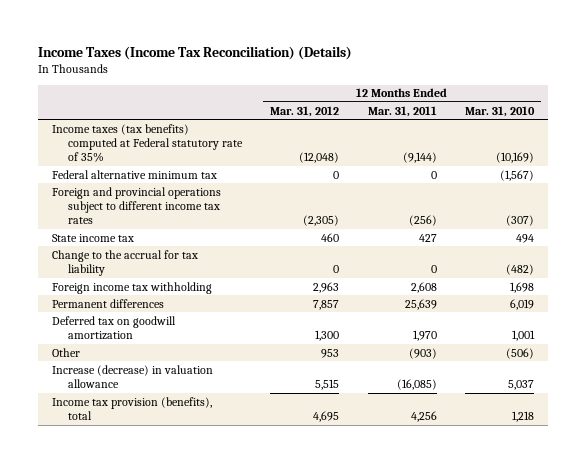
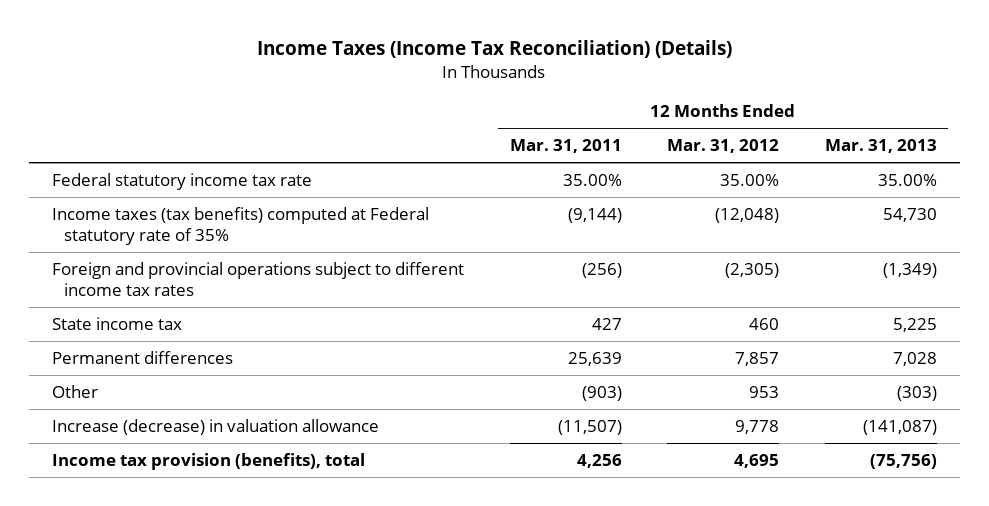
- | 12 Months Ended Mar. 31, 2012 | 12 Months Ended Mar. 31, 2011 | 12 Months Ended Mar. 31, 2010
+ | 12 Months Ended Mar. 31, 2011 | 12 Months Ended Mar. 31, 2012 | 12 Months Ended Mar. 31, 2013
+ Federal statutory income tax rate | 35.00% | 35.00% | 35.00%
- Federal alternative minimum tax | 0 | 0 | (1,567)
- Change to the accrual for tax liability | 0 | 0 | (482)
- Foreign income tax withholding | 2,963 | 2,608 | 1,698
- Deferred tax on goodwill amortization | 1,300 | 1,970 | 1,001
- Increase (decrease) in valuation allowance | 5,515 | (16,085) | 5,037
+ Increase (decrease) in valuation allowance | (11,507) | 9,778 | (141,087)

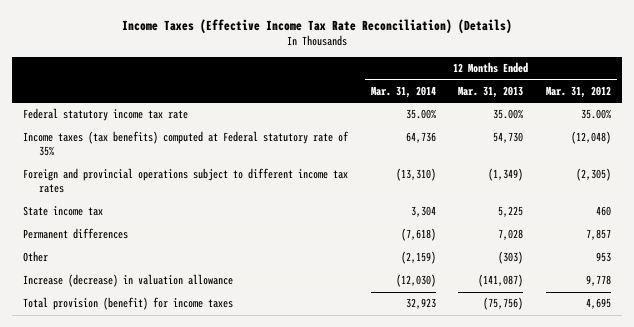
- Income Taxes (Income Tax Reconciliation) (Details)
+ Income Taxes (Effective Income Tax Rate Reconciliation) (Details)
- | 12 Months Ended Mar. 31, 2011 | 12 Months Ended Mar. 31, 2012 | 12 Months Ended Mar. 31, 2013
+ | 12 Months Ended Mar. 31, 2014 | 12 Months Ended Mar. 31, 2013 | 12 Months Ended Mar. 31, 2012
- Income tax provision (benefits), total | 4,256 | 4,695 | (75,756)
+ Total provision (benefit) for income taxes | 32,923 | (75,756) | 4,695

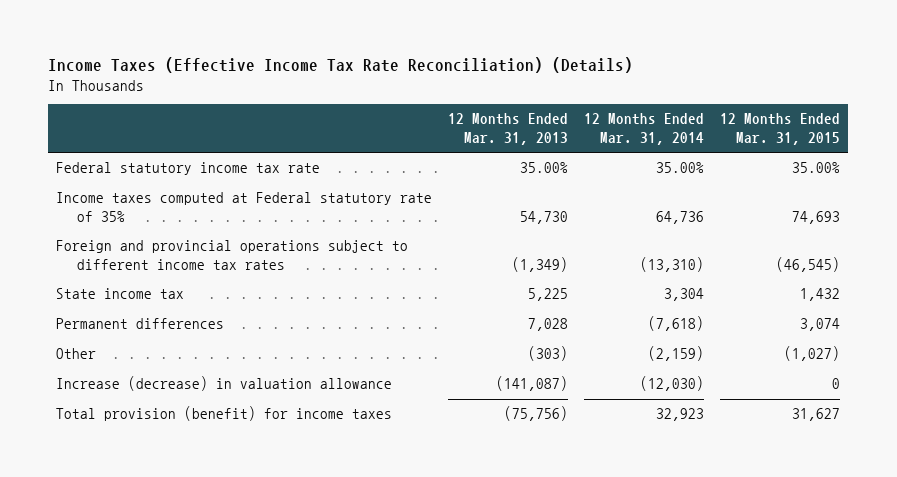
- | 12 Months Ended Mar. 31, 2014 | 12 Months Ended Mar. 31, 2013 | 12 Months Ended Mar. 31, 2012
+ | 12 Months Ended Mar. 31, 2013 | 12 Months Ended Mar. 31, 2014 | 12 Months Ended Mar. 31, 2015
- Income taxes (tax benefits) computed at Federal statutory rate of 35% | 64,736 | 54,730 | (12,048)
+ Income taxes computed at Federal statutory rate of 35% | 54,730 | 64,736 | 74,693

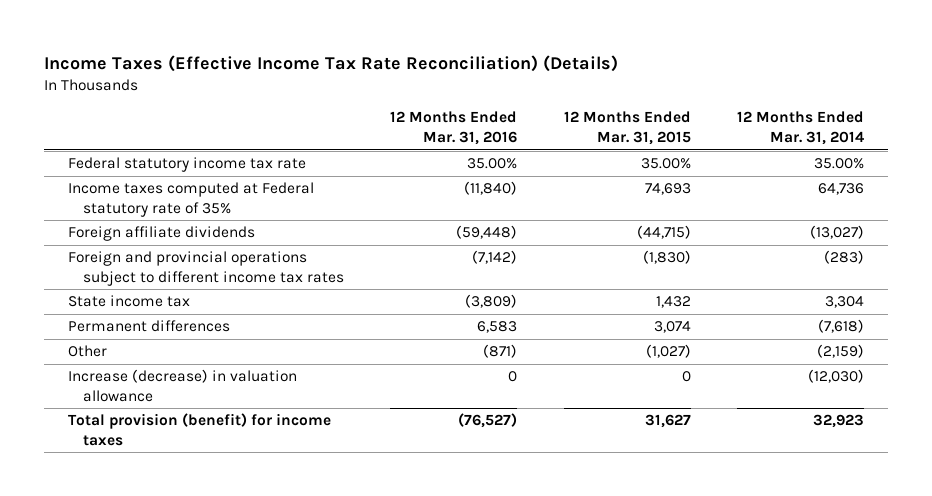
- | 12 Months Ended Mar. 31, 2013 | 12 Months Ended Mar. 31, 2014 | 12 Months Ended Mar. 31, 2015
+ | 12 Months Ended Mar. 31, 2016 | 12 Months Ended Mar. 31, 2015 | 12 Months Ended Mar. 31, 2014
- Foreign and provincial operations subject to different income tax rates | (1,349) | (13,310) | (46,545)
+ Foreign affiliate dividends | (59,448) | (44,715) | (13,027)
+ Foreign and provincial operations subject to different income tax rates | (7,142) | (1,830) | (283)

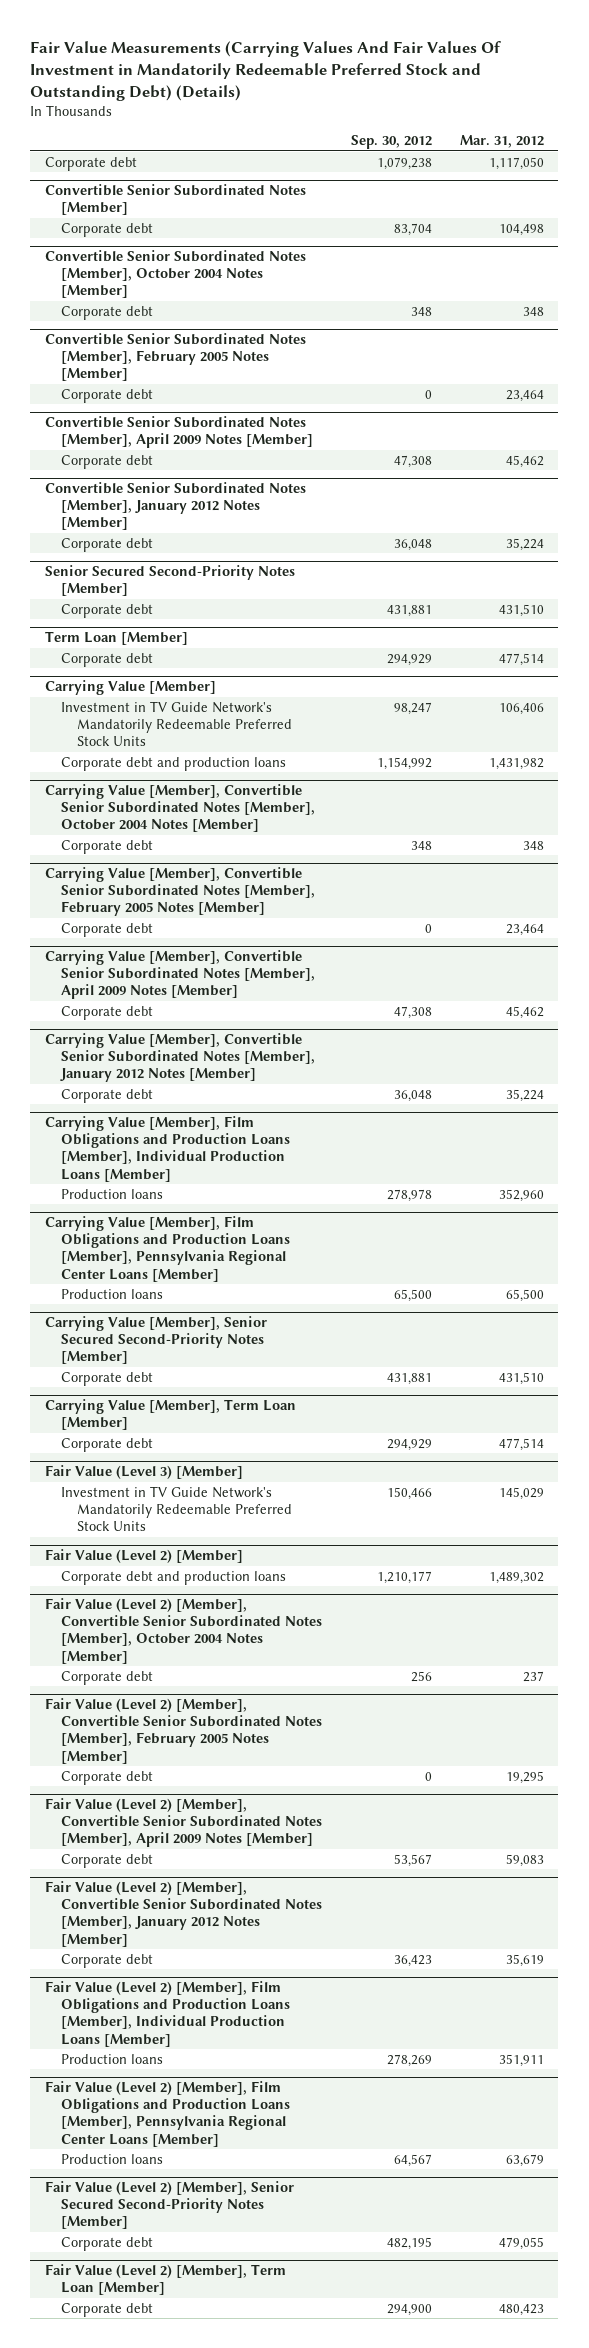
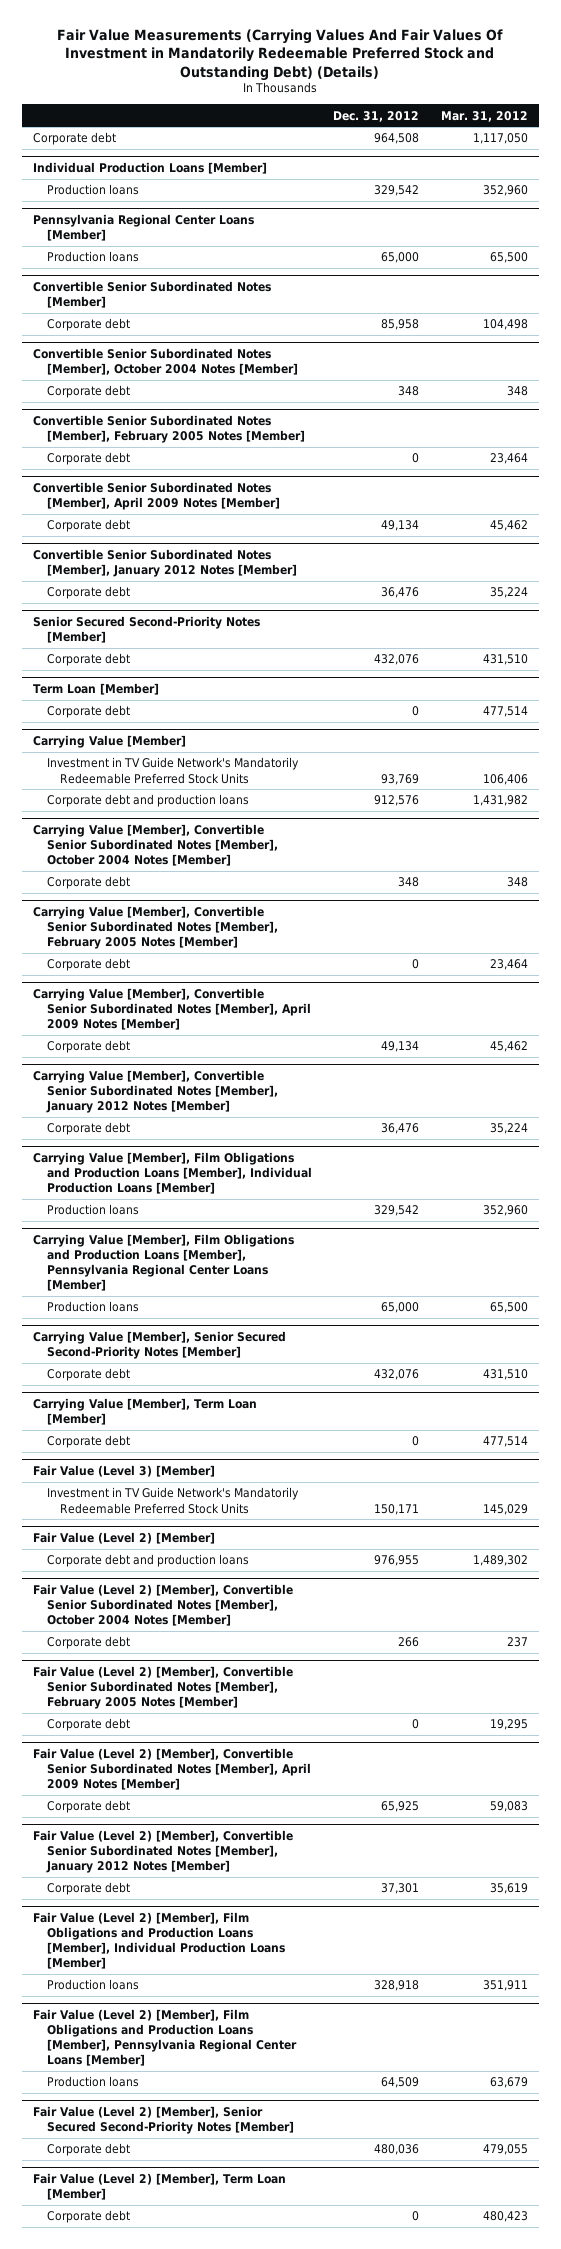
- | Sep. 30, 2012 | Mar. 31, 2012
+ | Dec. 31, 2012 | Mar. 31, 2012
+ Individual Production Loans [Member]
+ Production loans | 329,542 | 352,960
+ Pennsylvania Regional Center Loans [Member]
+ Production loans | 65,000 | 65,500

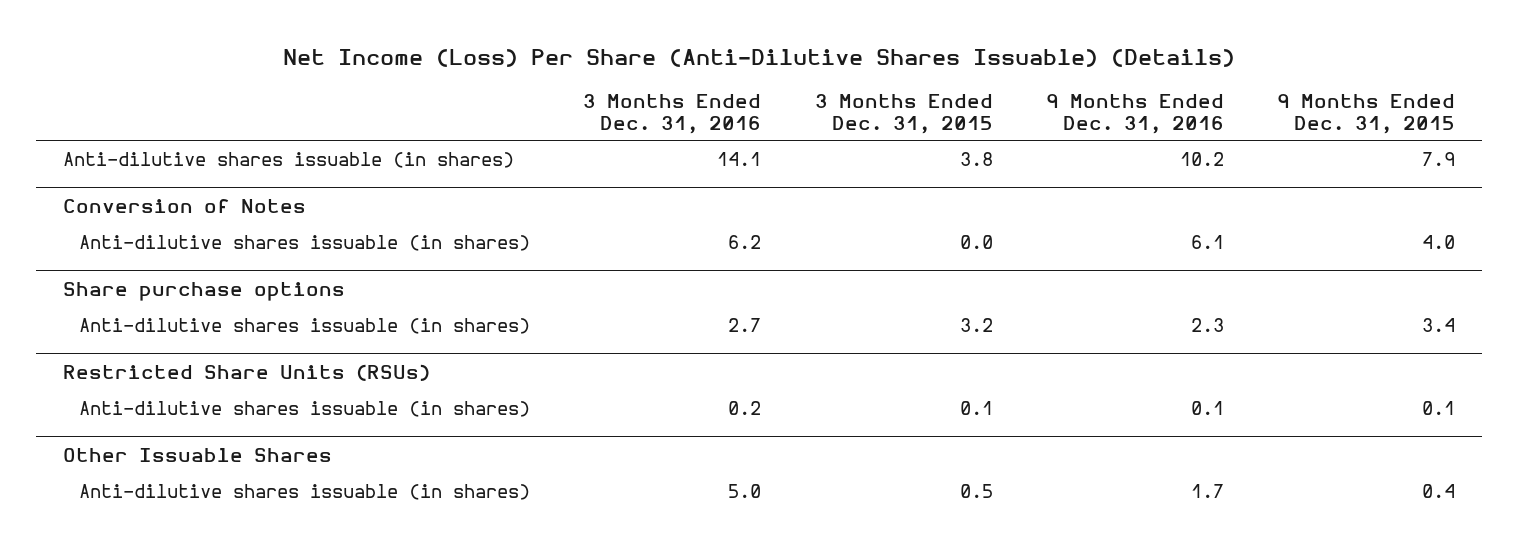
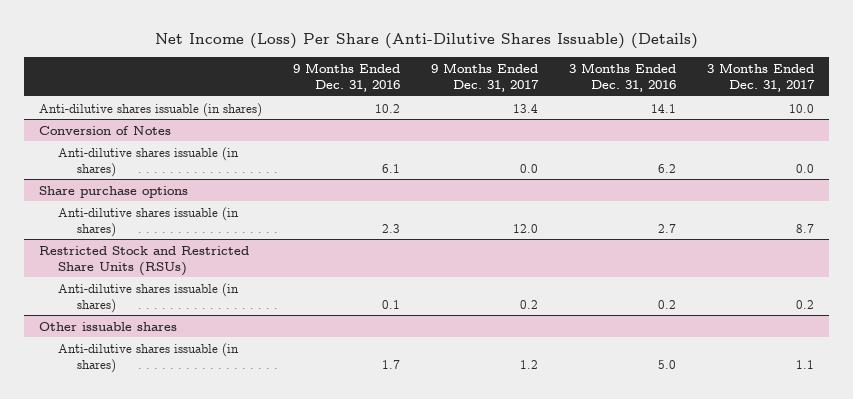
- | 3 Months Ended Dec. 31, 2016 | 3 Months Ended Dec. 31, 2015 | 9 Months Ended Dec. 31, 2016 | 9 Months Ended Dec. 31, 2015
+ | 9 Months Ended Dec. 31, 2016 | 9 Months Ended Dec. 31, 2017 | 3 Months Ended Dec. 31, 2016 | 3 Months Ended Dec. 31, 2017
- Restricted Share Units (RSUs)
+ Restricted Stock and Restricted Share Units (RSUs)
- Other Issuable Shares
+ Other issuable shares

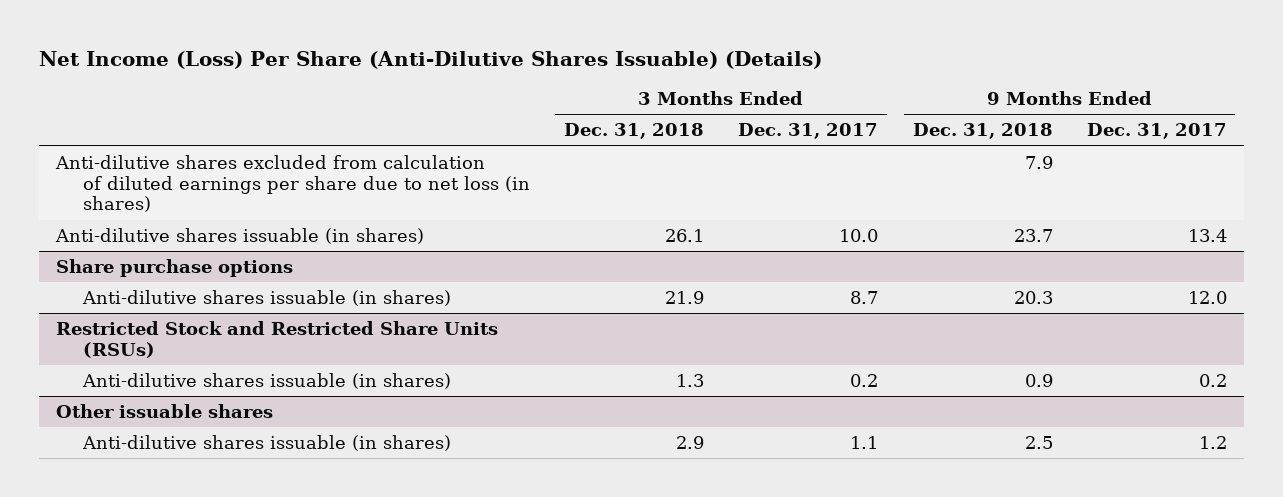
- | 9 Months Ended Dec. 31, 2016 | 9 Months Ended Dec. 31, 2017 | 3 Months Ended Dec. 31, 2016 | 3 Months Ended Dec. 31, 2017
+ | 3 Months Ended Dec. 31, 2018 | 3 Months Ended Dec. 31, 2017 | 9 Months Ended Dec. 31, 2018 | 9 Months Ended Dec. 31, 2017
+ Anti-dilutive shares excluded from calculation of diluted earnings per share due to net loss (in shares) | | | 7.9 |
- Conversion of Notes
- Anti-dilutive shares issuable (in shares) | 6.1 | 0.0 | 6.2 | 0.0

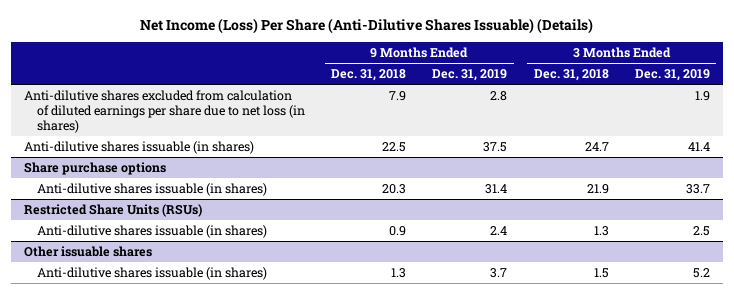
- | 3 Months Ended Dec. 31, 2018 | 3 Months Ended Dec. 31, 2017 | 9 Months Ended Dec. 31, 2018 | 9 Months Ended Dec. 31, 2017
+ | 9 Months Ended Dec. 31, 2018 | 9 Months Ended Dec. 31, 2019 | 3 Months Ended Dec. 31, 2018 | 3 Months Ended Dec. 31, 2019
- Anti-dilutive shares issuable (in shares) | 26.1 | 10.0 | 23.7 | 13.4
+ Anti-dilutive shares issuable (in shares) | 22.5 | 37.5 | 24.7 | 41.4
- Restricted Stock and Restricted Share Units (RSUs)
+ Restricted Share Units (RSUs)
@ Other issuable shares
- Anti-dilutive shares issuable (in shares) | 2.9 | 1.1 | 2.5 | 1.2
+ Anti-dilutive shares issuable (in shares) | 1.3 | 3.7 | 1.5 | 5.2

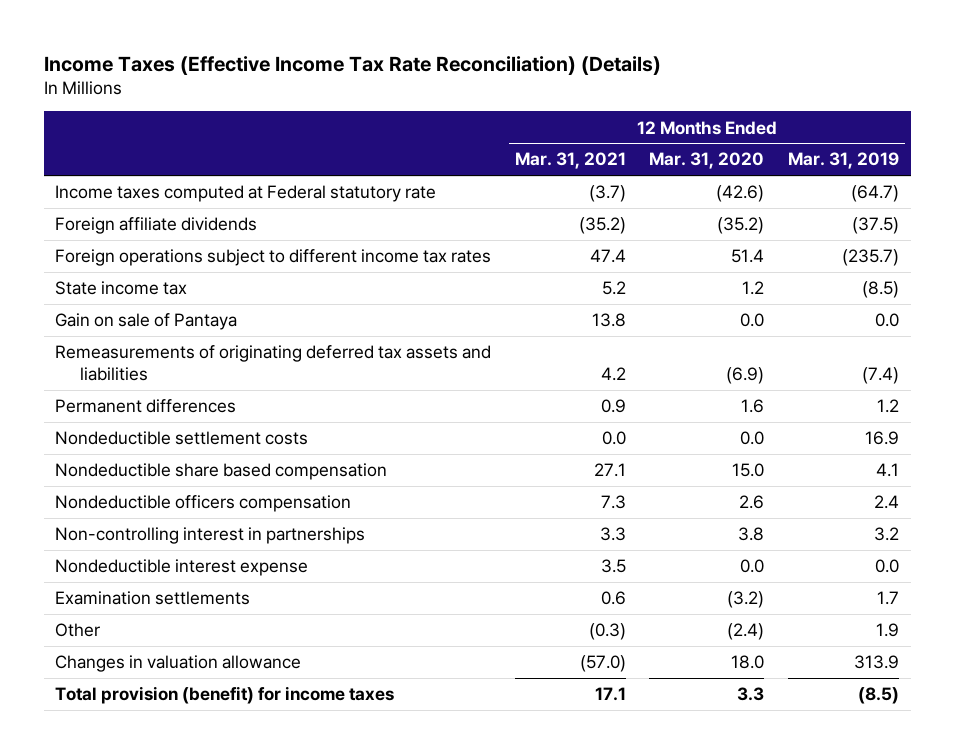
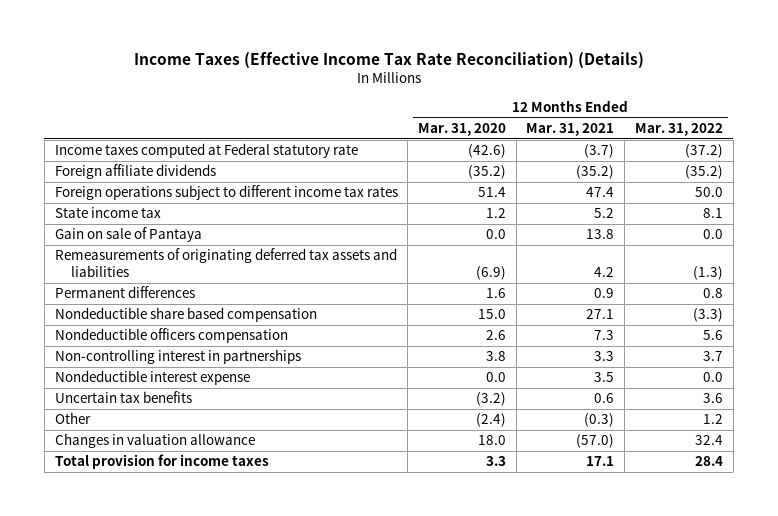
- | 12 Months Ended Mar. 31, 2021 | 12 Months Ended Mar. 31, 2020 | 12 Months Ended Mar. 31, 2019
+ | 12 Months Ended Mar. 31, 2020 | 12 Months Ended Mar. 31, 2021 | 12 Months Ended Mar. 31, 2022
- Nondeductible settlement costs | 0.0 | 0.0 | 16.9
- Examination settlements | 0.6 | (3.2) | 1.7
+ Uncertain tax benefits | (3.2) | 0.6 | 3.6
- Total provision (benefit) for income taxes | 17.1 | 3.3 | (8.5)
+ Total provision for income taxes | 3.3 | 17.1 | 28.4

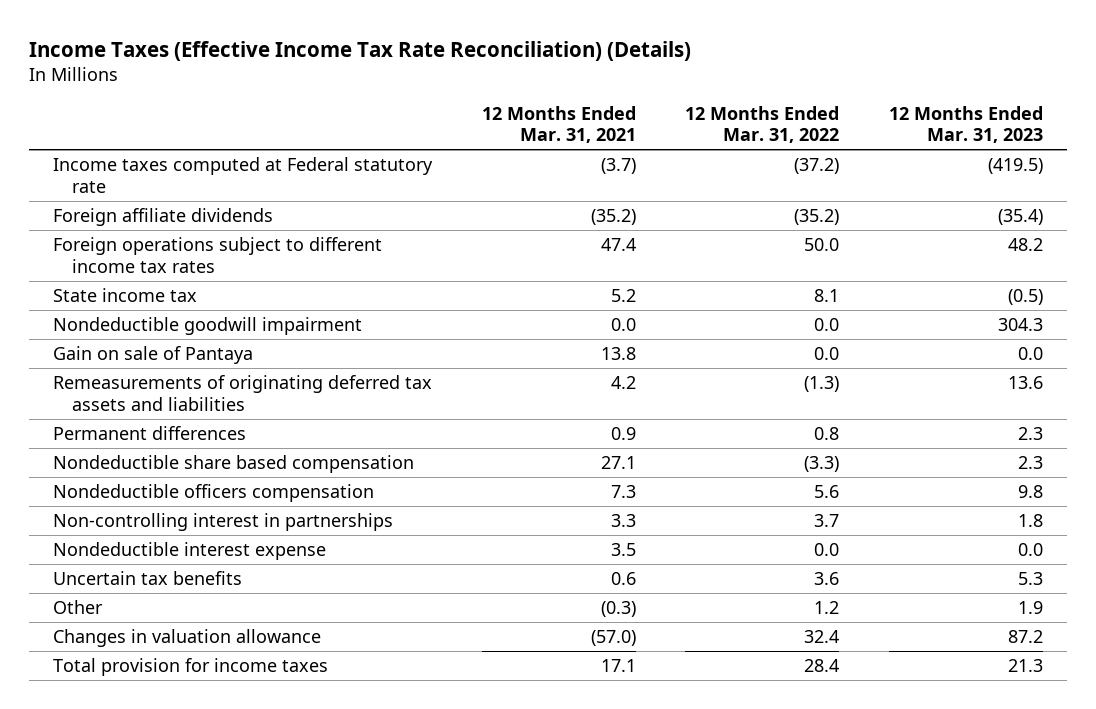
- | 12 Months Ended Mar. 31, 2020 | 12 Months Ended Mar. 31, 2021 | 12 Months Ended Mar. 31, 2022
+ | 12 Months Ended Mar. 31, 2021 | 12 Months Ended Mar. 31, 2022 | 12 Months Ended Mar. 31, 2023
+ Nondeductible goodwill impairment | 0.0 | 0.0 | 304.3

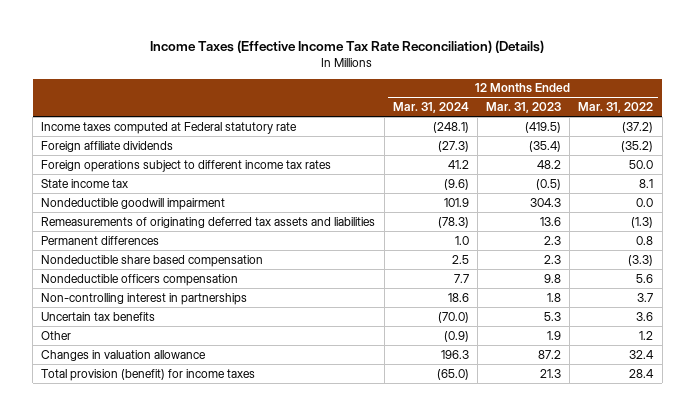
- | 12 Months Ended Mar. 31, 2021 | 12 Months Ended Mar. 31, 2022 | 12 Months Ended Mar. 31, 2023
+ | 12 Months Ended Mar. 31, 2024 | 12 Months Ended Mar. 31, 2023 | 12 Months Ended Mar. 31, 2022
- Gain on sale of Pantaya | 13.8 | 0.0 | 0.0
- Nondeductible interest expense | 3.5 | 0.0 | 0.0
- Total provision for income taxes | 17.1 | 28.4 | 21.3
+ Total provision (benefit) for income taxes | (65.0) | 21.3 | 28.4

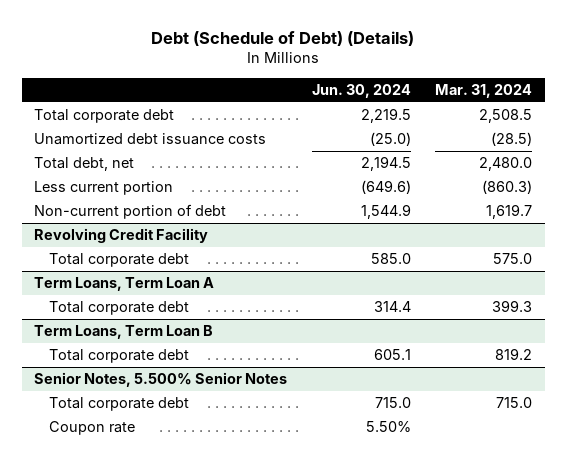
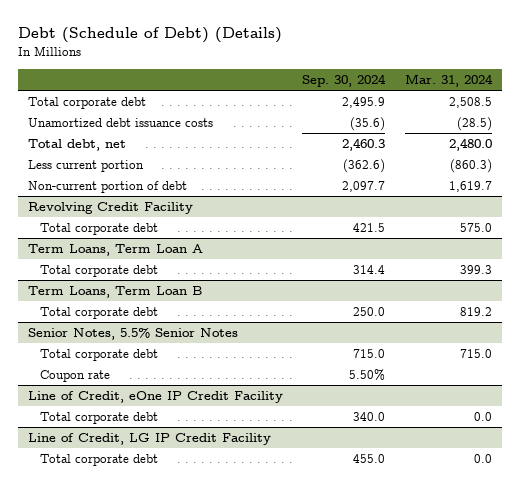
- | Jun. 30, 2024 | Mar. 31, 2024
+ | Sep. 30, 2024 | Mar. 31, 2024
- Senior Notes, 5.500% Senior Notes
+ Senior Notes, 5.5% Senior Notes
+ Line of Credit, eOne IP Credit Facility
+ Total corporate debt | 340.0 | 0.0
+ Line of Credit, LG IP Credit Facility
+ Total corporate debt | 455.0 | 0.0

